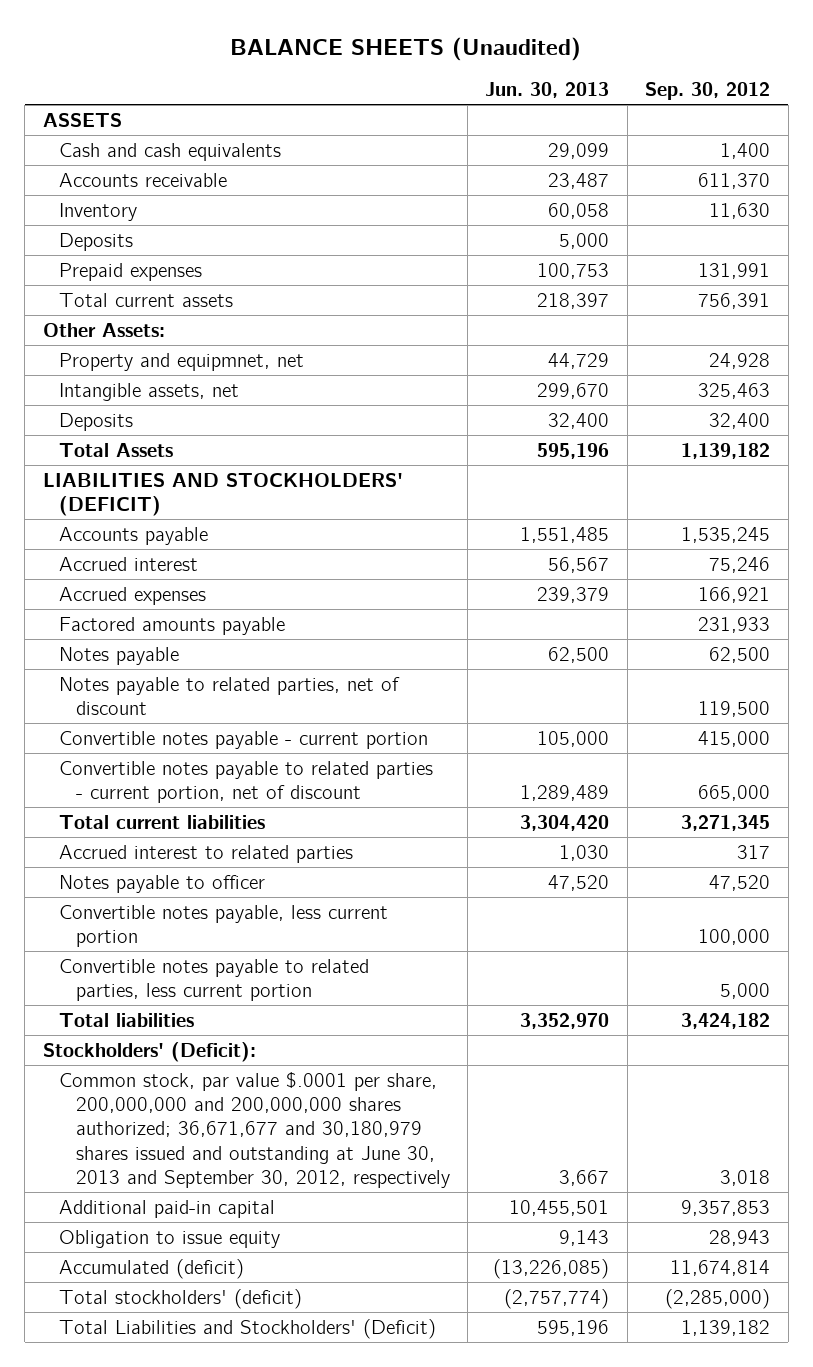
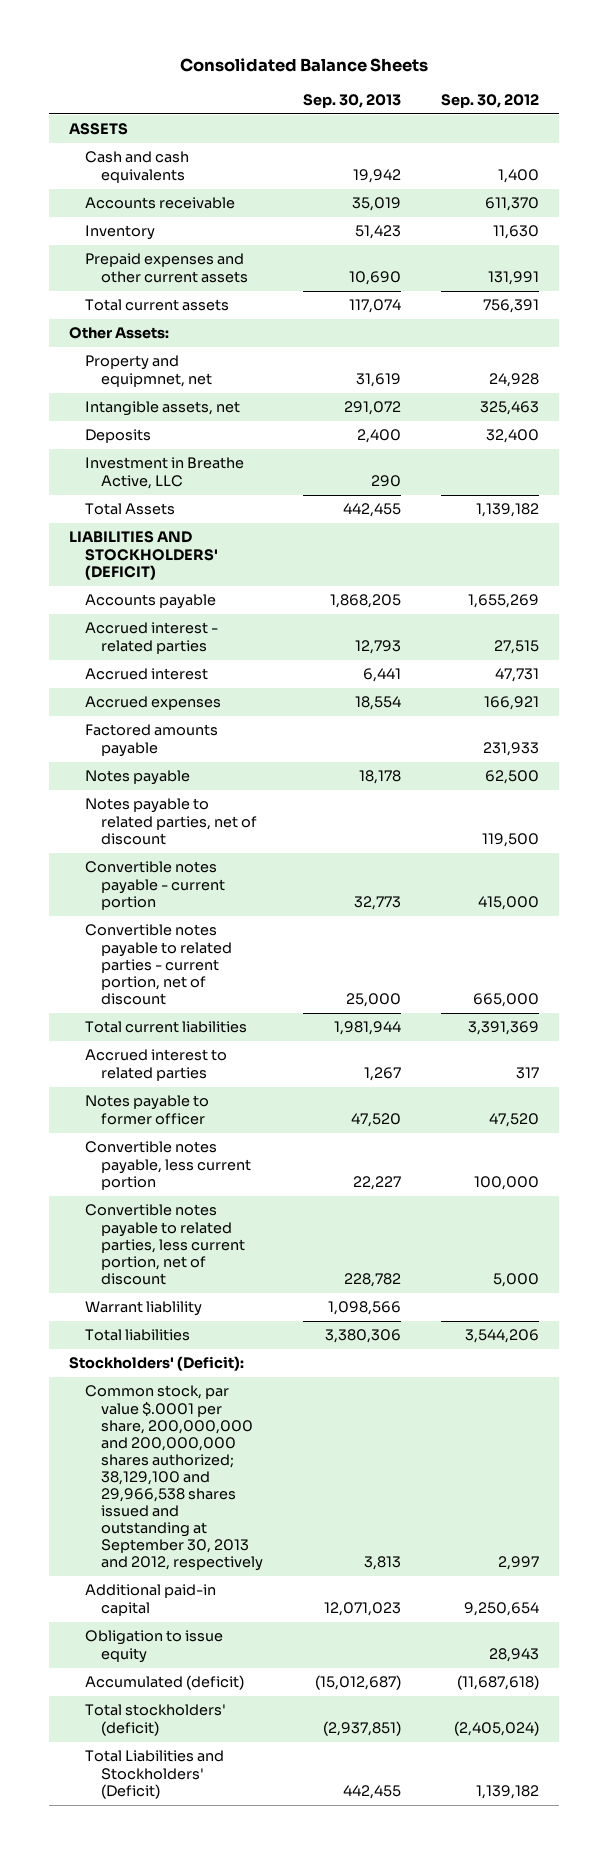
- BALANCE SHEETS (Unaudited)
+ Consolidated Balance Sheets
- | Jun. 30, 2013 | Sep. 30, 2012
+ | Sep. 30, 2013 | Sep. 30, 2012
- Deposits | 5,000 |
- Prepaid expenses | 100,753 | 131,991
+ Prepaid expenses and other current assets | 10,690 | 131,991
+ Investment in Breathe Active, LLC | 290 |
- Accounts payable | 1,551,485 | 1,535,245
- Accrued interest | 56,567 | 75,246
+ Accounts payable | 1,868,205 | 1,655,269
+ Accrued interest - related parties | 12,793 | 27,515
+ Accrued interest | 6,441 | 47,731
- Total current liabilities | 3,304,420 | 3,271,345
+ Total current liabilities | 1,981,944 | 3,391,369
- Notes payable to officer | 47,520 | 47,520
+ Notes payable to former officer | 47,520 | 47,520
- Convertible notes payable to related parties, less current portion | | 5,000
- Total liabilities | 3,352,970 | 3,424,182
+ Convertible notes payable to related parties, less current portion, net of discount | 228,782 | 5,000
+ Warrant liablility | 1,098,566 |
+ Total liabilities | 3,380,306 | 3,544,206
- Common stock, par value $.0001 per share, 200,000,000 and 200,000,000 shares authorized; 36,671,677 and 30,180,979 shares issued and outstanding at June 30, 2013 and September 30, 2012, respectively | 3,667 | 3,018
- Additional paid-in capital | 10,455,501 | 9,357,853
+ Common stock, par value $.0001 per share, 200,000,000 and 200,000,000 shares authorized; 38,129,100 and 29,966,538 shares issued and outstanding at September 30, 2013 and 2012, respectively | 3,813 | 2,997
+ Additional paid-in capital | 12,071,023 | 9,250,654
- Accumulated (deficit) | (13,226,085) | 11,674,814
- Total stockholders' (deficit) | (2,757,774) | (2,285,000)
+ Accumulated (deficit) | (15,012,687) | (11,687,618)
+ Total stockholders' (deficit) | (2,937,851) | (2,405,024)

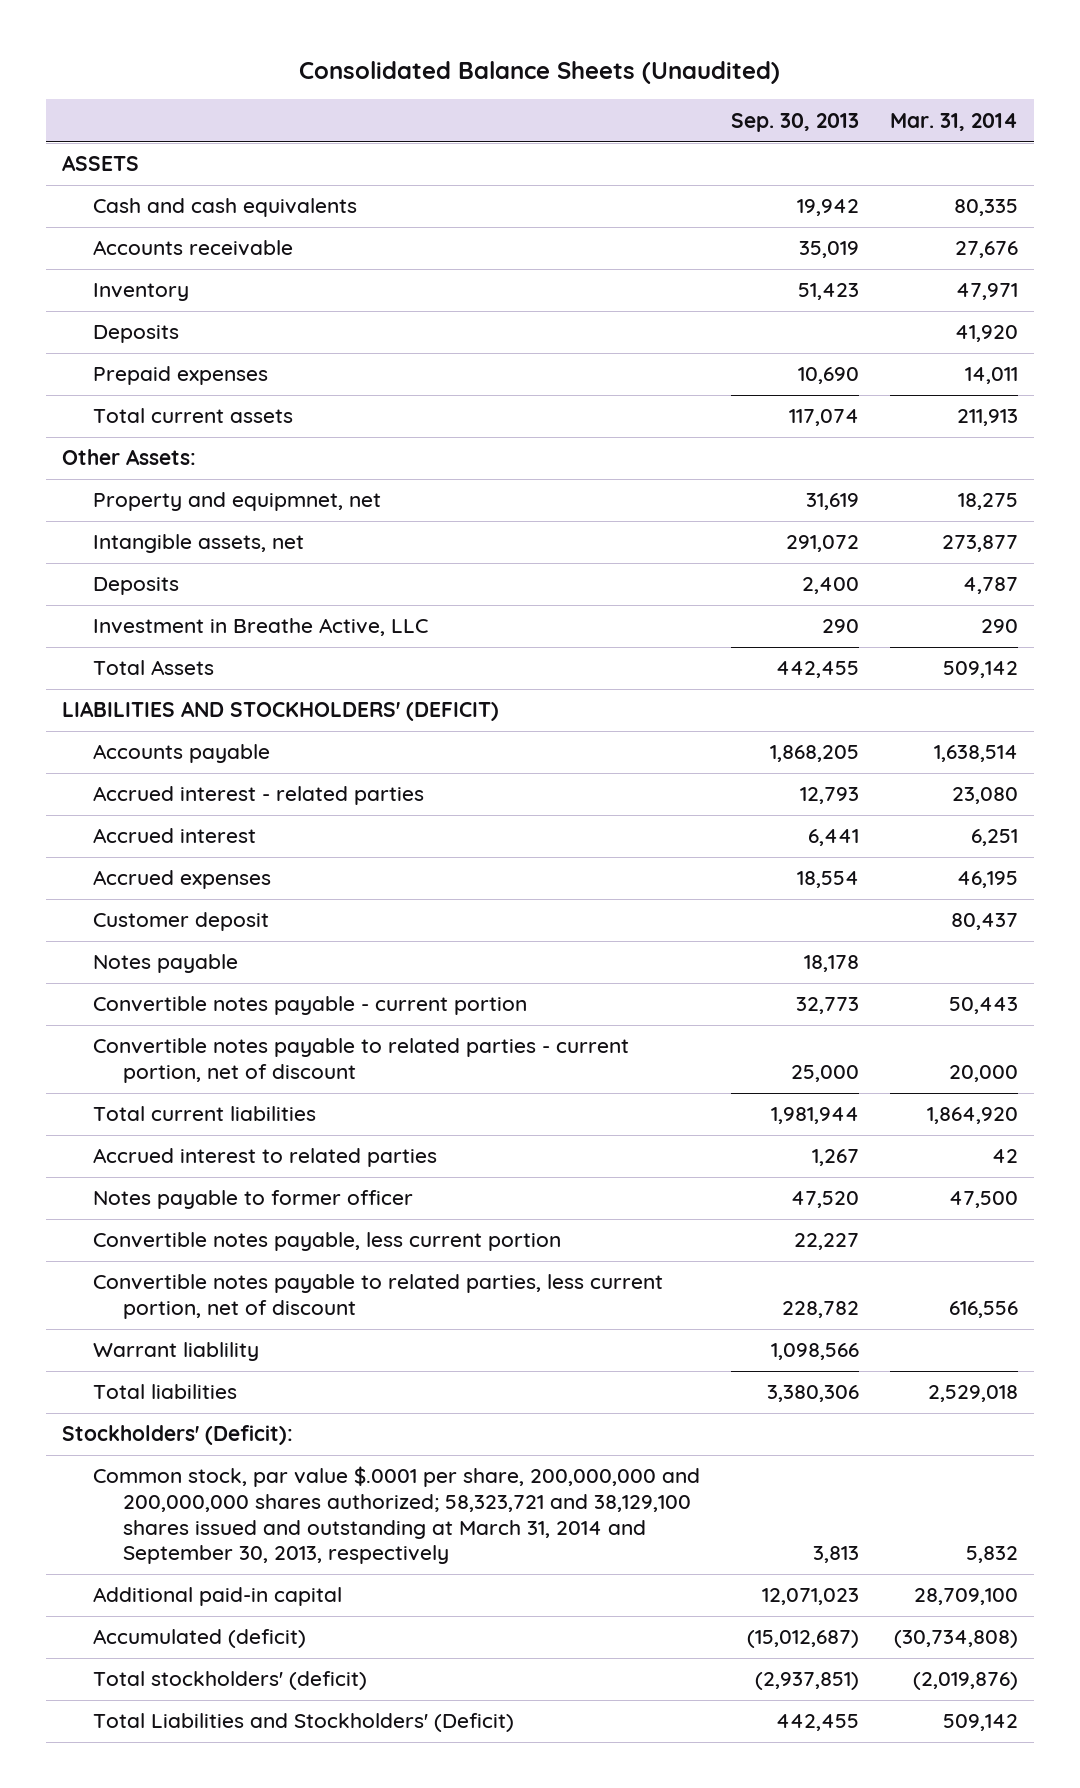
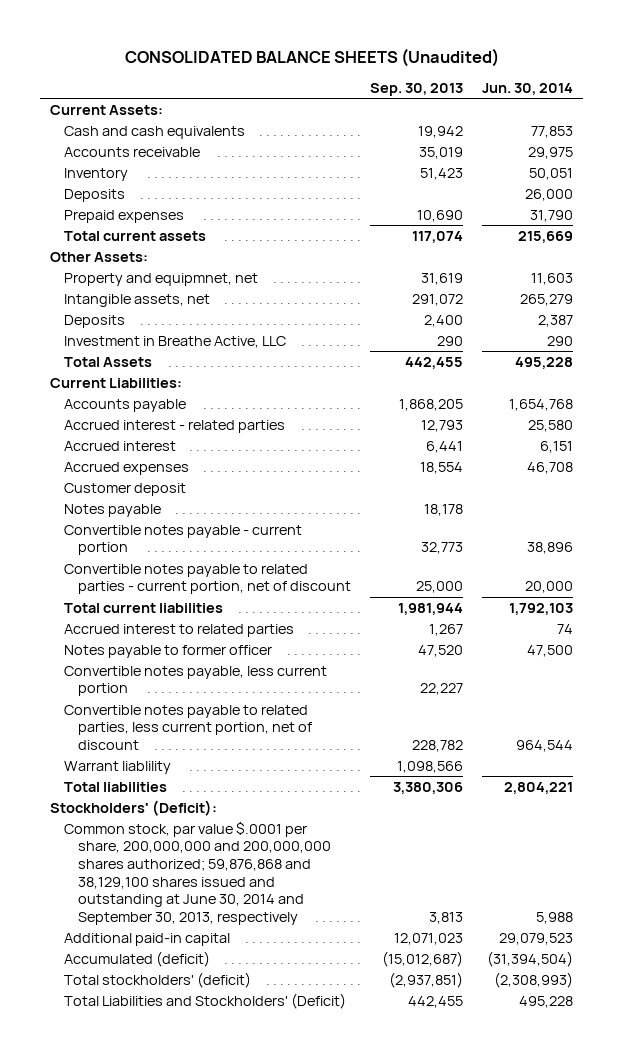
- Consolidated Balance Sheets (Unaudited)
+ CONSOLIDATED BALANCE SHEETS (Unaudited)
- | Sep. 30, 2013 | Mar. 31, 2014
+ | Sep. 30, 2013 | Jun. 30, 2014
- ASSETS
+ Current Assets:
- LIABILITIES AND STOCKHOLDERS' (DEFICIT)
+ Current Liabilities:
- Common stock, par value $.0001 per share, 200,000,000 and 200,000,000 shares authorized; 58,323,721 and 38,129,100 shares issued and outstanding at March 31, 2014 and September 30, 2013, respectively | 3,813 | 5,832
+ Common stock, par value $.0001 per share, 200,000,000 and 200,000,000 shares authorized; 59,876,868 and 38,129,100 shares issued and outstanding at June 30, 2014 and September 30, 2013, respectively | 3,813 | 5,988

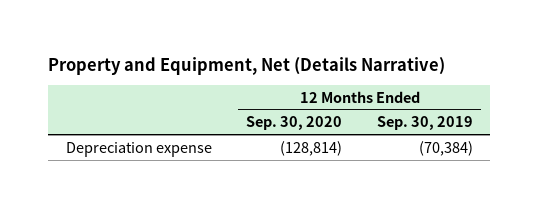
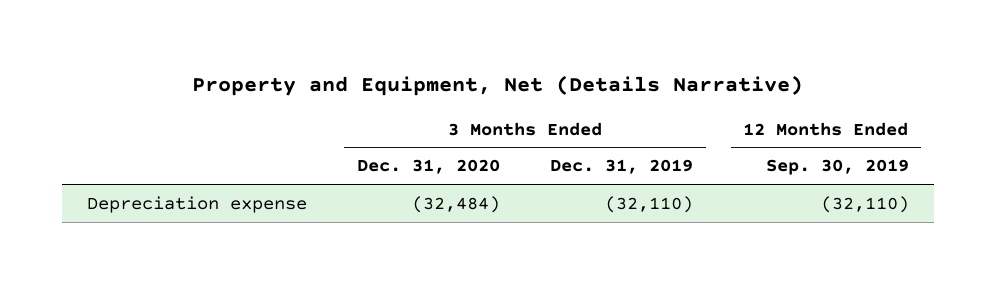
- | 12 Months Ended Sep. 30, 2020 | 12 Months Ended Sep. 30, 2019
+ | 3 Months Ended Dec. 31, 2020 | 3 Months Ended Dec. 31, 2019 | 12 Months Ended Sep. 30, 2019
- Depreciation expense | (128,814) | (70,384)
+ Depreciation expense | (32,484) | (32,110) | (32,110)

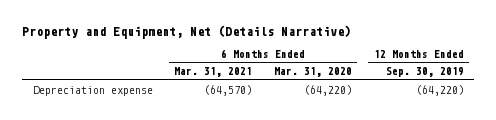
- | 3 Months Ended Dec. 31, 2020 | 3 Months Ended Dec. 31, 2019 | 12 Months Ended Sep. 30, 2019
+ | 6 Months Ended Mar. 31, 2021 | 6 Months Ended Mar. 31, 2020 | 12 Months Ended Sep. 30, 2019
- Depreciation expense | (32,484) | (32,110) | (32,110)
+ Depreciation expense | (64,570) | (64,220) | (64,220)

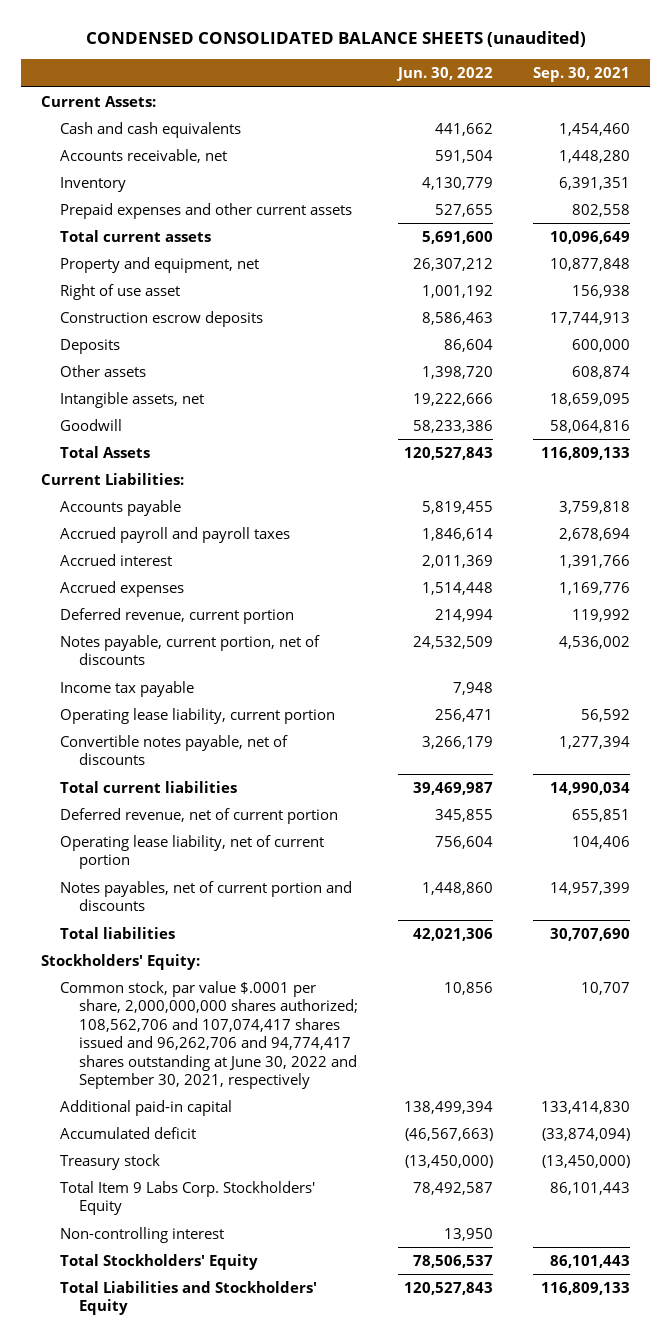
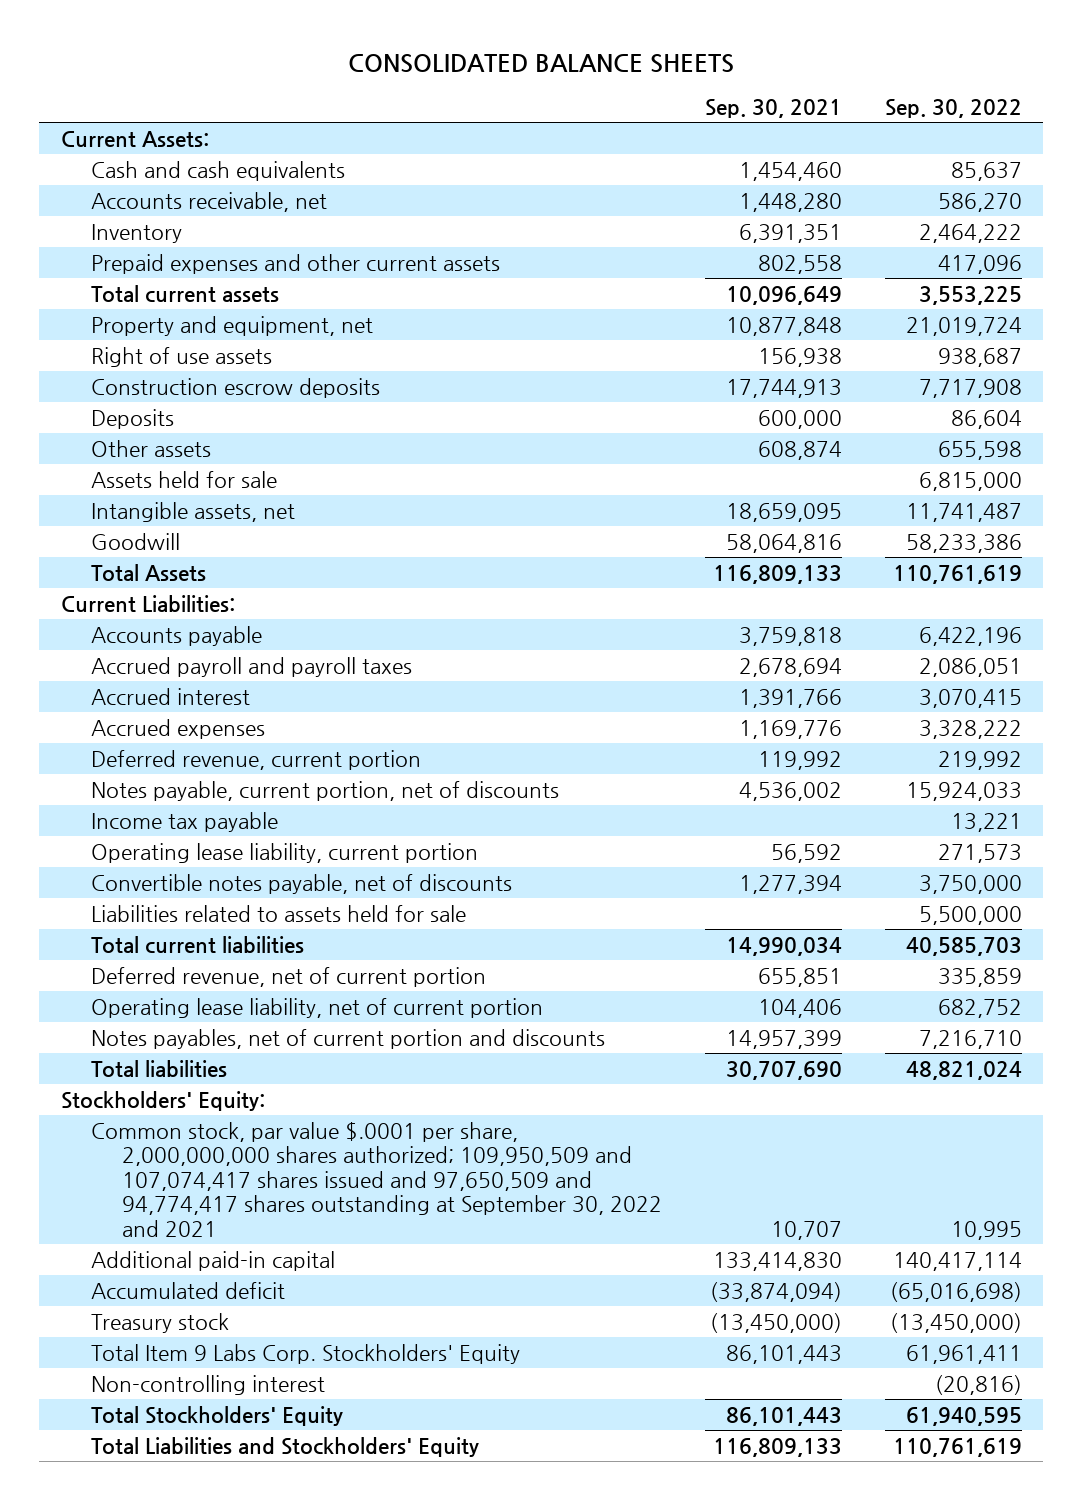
- CONDENSED CONSOLIDATED BALANCE SHEETS (unaudited)
+ CONSOLIDATED BALANCE SHEETS
- | Jun. 30, 2022 | Sep. 30, 2021
+ | Sep. 30, 2021 | Sep. 30, 2022
- Right of use asset | 1,001,192 | 156,938
+ Right of use assets | 156,938 | 938,687
+ Assets held for sale | | 6,815,000
+ Liabilities related to assets held for sale | | 5,500,000
- Common stock, par value $.0001 per share, 2,000,000,000 shares authorized; 108,562,706 and 107,074,417 shares issued and 96,262,706 and 94,774,417 shares outstanding at June 30, 2022 and September 30, 2021, respectively | 10,856 | 10,707
+ Common stock, par value $.0001 per share, 2,000,000,000 shares authorized; 109,950,509 and 107,074,417 shares issued and 97,650,509 and 94,774,417 shares outstanding at September 30, 2022 and 2021 | 10,707 | 10,995

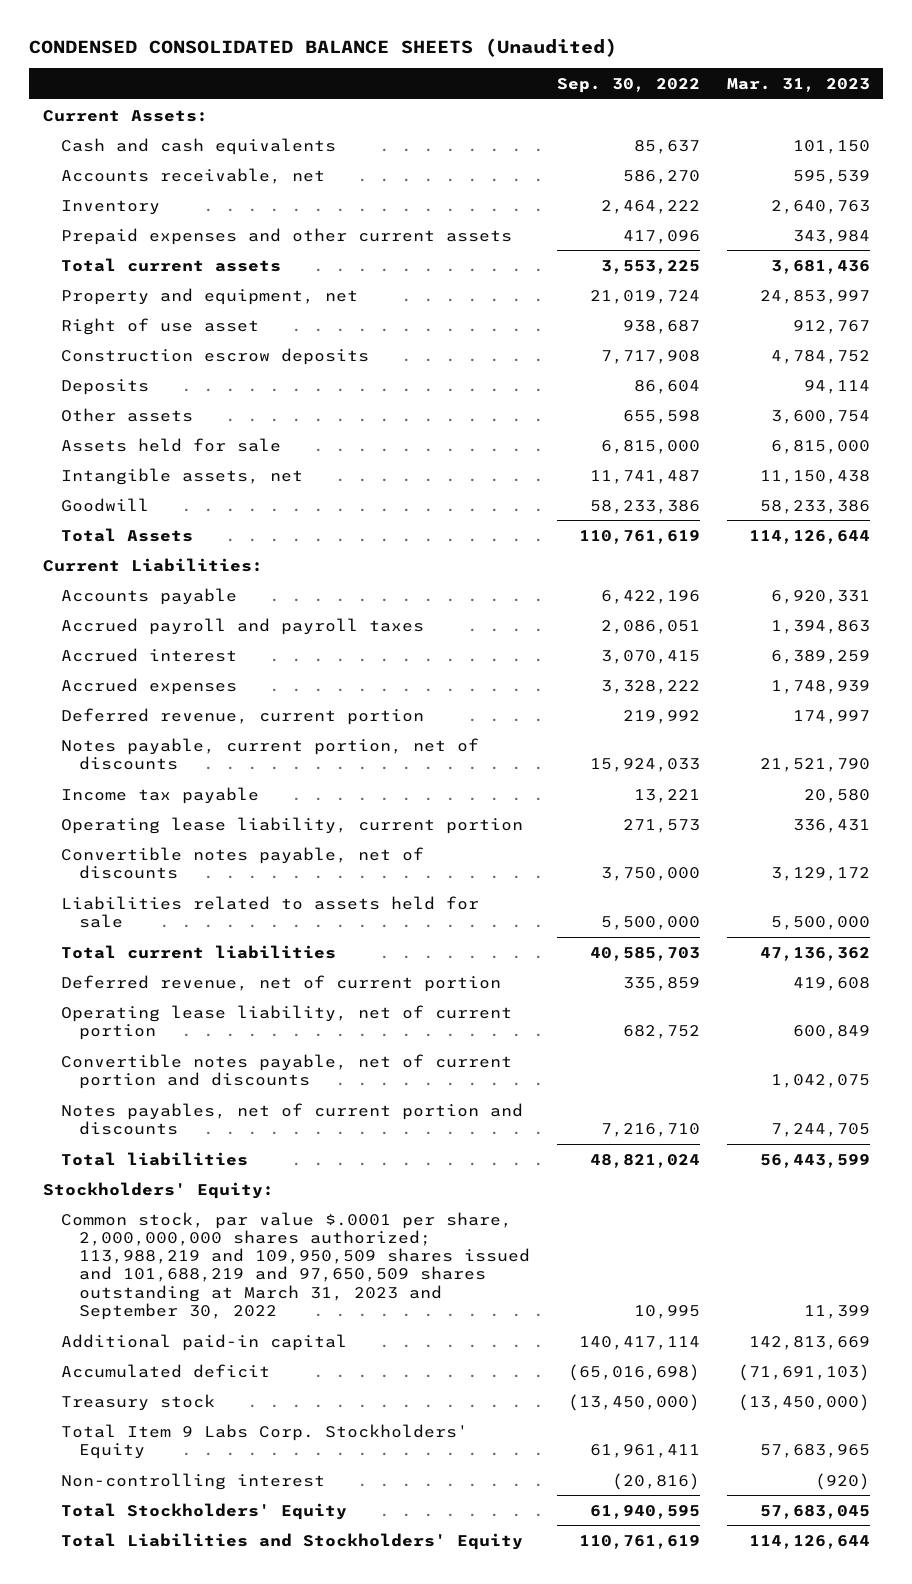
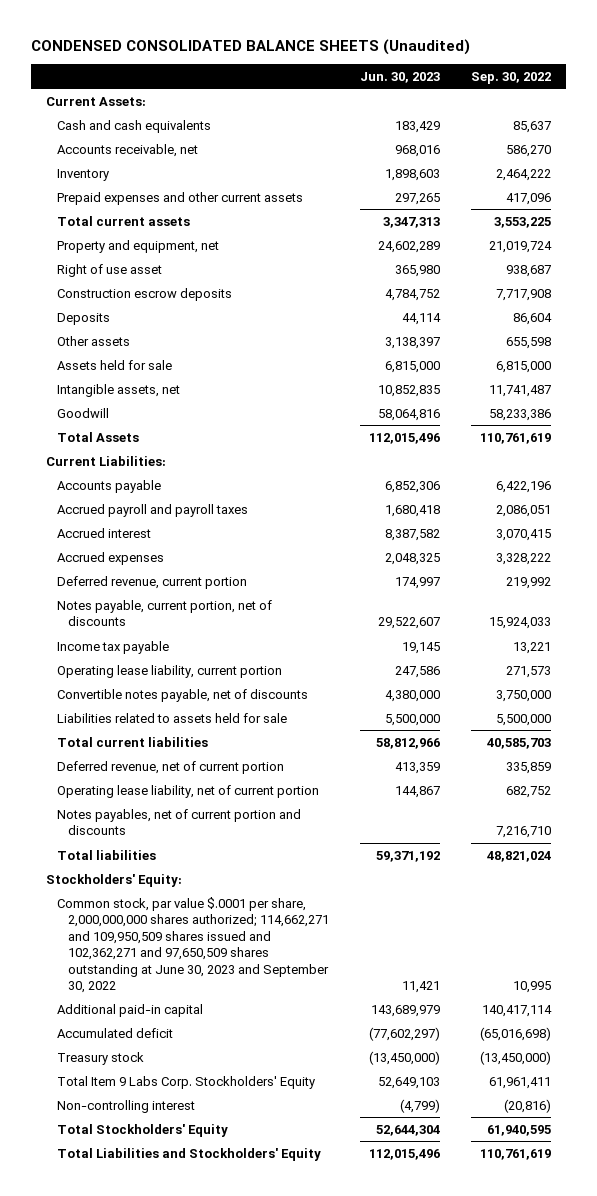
- | Sep. 30, 2022 | Mar. 31, 2023
+ | Jun. 30, 2023 | Sep. 30, 2022
- Convertible notes payable, net of current portion and discounts | | 1,042,075
- Common stock, par value $.0001 per share, 2,000,000,000 shares authorized; 113,988,219 and 109,950,509 shares issued and 101,688,219 and 97,650,509 shares outstanding at March 31, 2023 and September 30, 2022 | 10,995 | 11,399
+ Common stock, par value $.0001 per share, 2,000,000,000 shares authorized; 114,662,271 and 109,950,509 shares issued and 102,362,271 and 97,650,509 shares outstanding at June 30, 2023 and September 30, 2022 | 11,421 | 10,995

